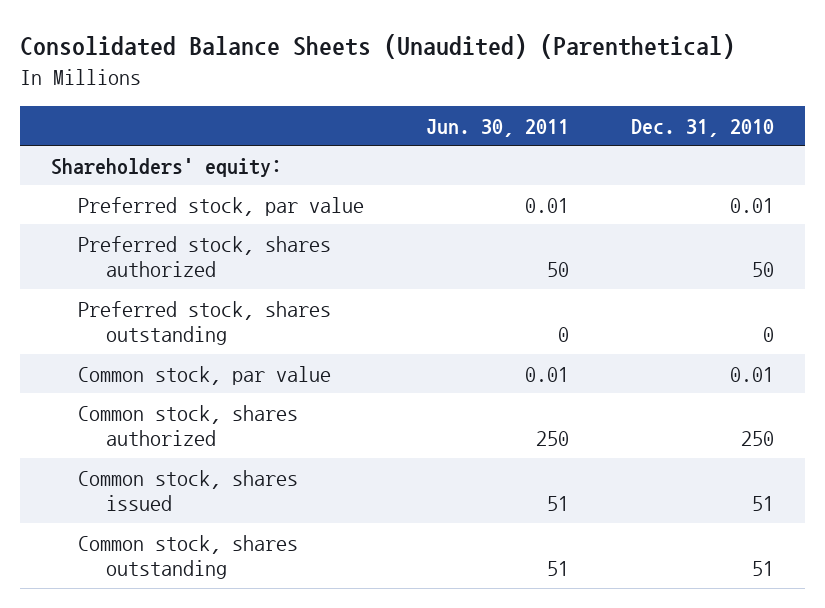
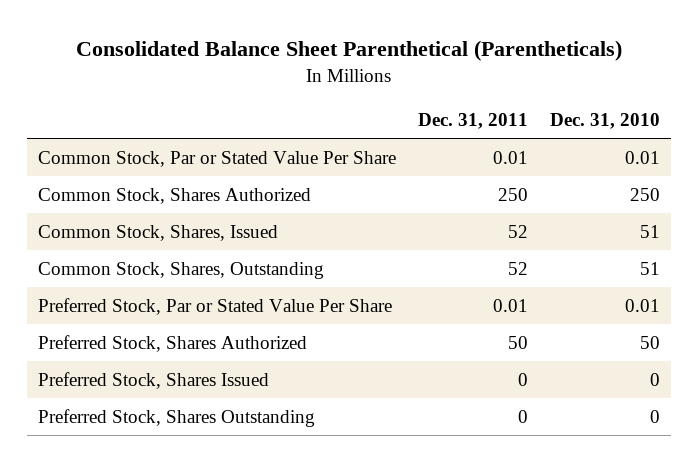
- Consolidated Balance Sheets (Unaudited) (Parenthetical)
+ Consolidated Balance Sheet Parenthetical (Parentheticals)
- | Jun. 30, 2011 | Dec. 31, 2010
+ | Dec. 31, 2011 | Dec. 31, 2010
- Shareholders' equity:
- Preferred stock, par value | 0.01 | 0.01
- Preferred stock, shares authorized | 50 | 50
- Preferred stock, shares outstanding | 0 | 0
- Common stock, par value | 0.01 | 0.01
- Common stock, shares authorized | 250 | 250
- Common stock, shares issued | 51 | 51
- Common stock, shares outstanding | 51 | 51
+ Common Stock, Par or Stated Value Per Share | 0.01 | 0.01
+ Common Stock, Shares Authorized | 250 | 250
+ Common Stock, Shares, Issued | 52 | 51
+ Common Stock, Shares, Outstanding | 52 | 51
+ Preferred Stock, Par or Stated Value Per Share | 0.01 | 0.01
+ Preferred Stock, Shares Authorized | 50 | 50
+ Preferred Stock, Shares Issued | 0 | 0
+ Preferred Stock, Shares Outstanding | 0 | 0

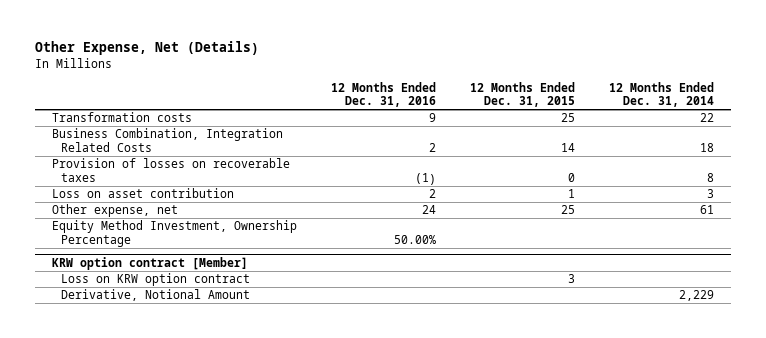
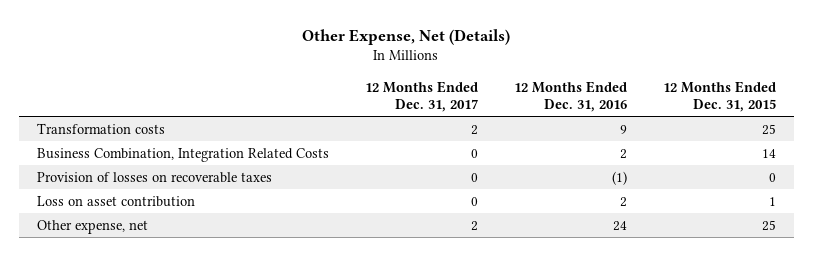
- | 12 Months Ended Dec. 31, 2016 | 12 Months Ended Dec. 31, 2015 | 12 Months Ended Dec. 31, 2014
+ | 12 Months Ended Dec. 31, 2017 | 12 Months Ended Dec. 31, 2016 | 12 Months Ended Dec. 31, 2015
- Equity Method Investment, Ownership Percentage | 50.00% | |
- KRW option contract [Member]
- Loss on KRW option contract | | 3 |
- Derivative, Notional Amount | | | 2,229

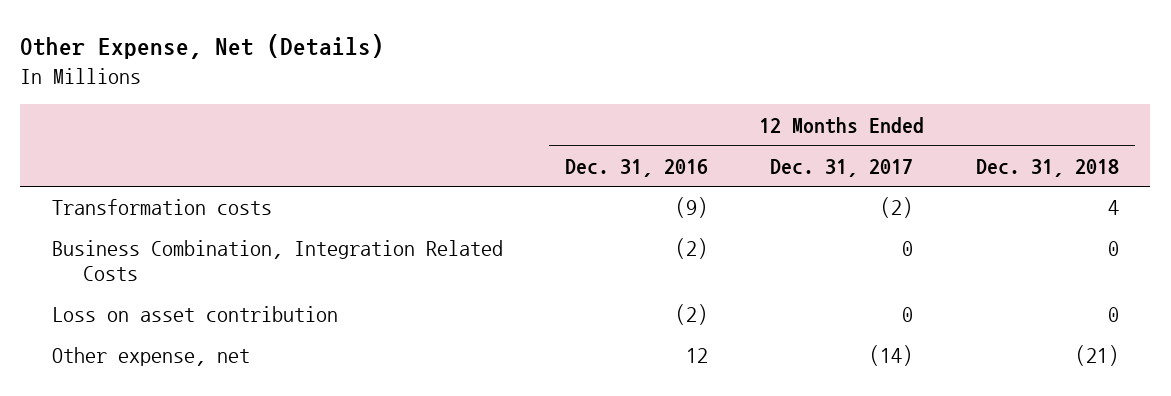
- | 12 Months Ended Dec. 31, 2017 | 12 Months Ended Dec. 31, 2016 | 12 Months Ended Dec. 31, 2015
+ | 12 Months Ended Dec. 31, 2016 | 12 Months Ended Dec. 31, 2017 | 12 Months Ended Dec. 31, 2018
- Transformation costs | 2 | 9 | 25
- Business Combination, Integration Related Costs | 0 | 2 | 14
- Provision of losses on recoverable taxes | 0 | (1) | 0
- Loss on asset contribution | 0 | 2 | 1
- Other expense, net | 2 | 24 | 25
+ Transformation costs | (9) | (2) | 4
+ Business Combination, Integration Related Costs | (2) | 0 | 0
+ Loss on asset contribution | (2) | 0 | 0
+ Other expense, net | 12 | (14) | (21)

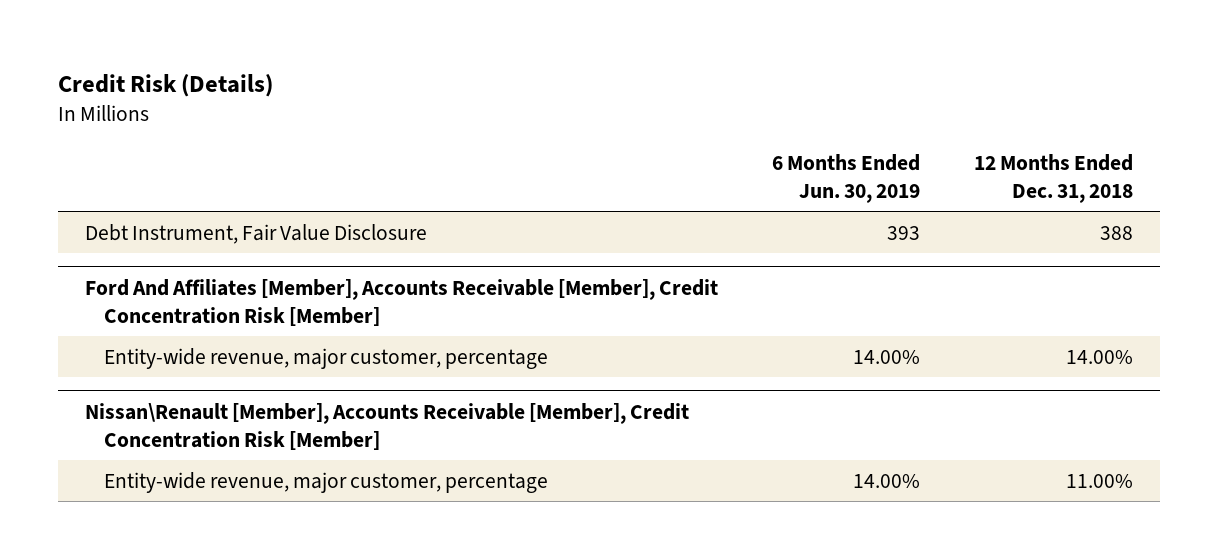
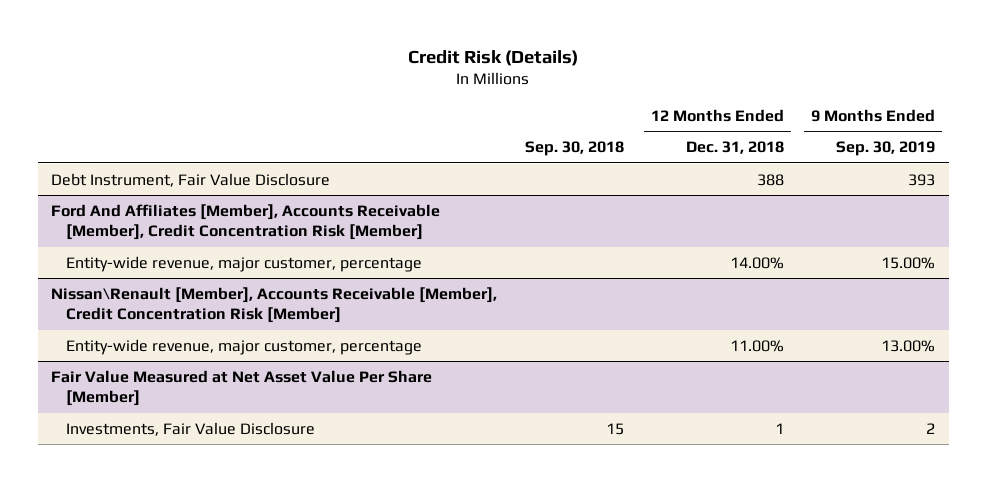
- | 6 Months Ended Jun. 30, 2019 | 12 Months Ended Dec. 31, 2018
+ | Sep. 30, 2018 | 12 Months Ended Dec. 31, 2018 | 9 Months Ended Sep. 30, 2019
+ Fair Value Measured at Net Asset Value Per Share [Member]
+ Investments, Fair Value Disclosure | 15 | 1 | 2

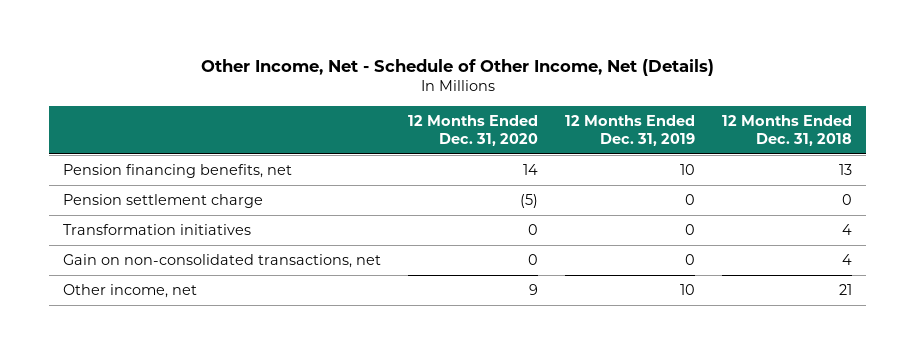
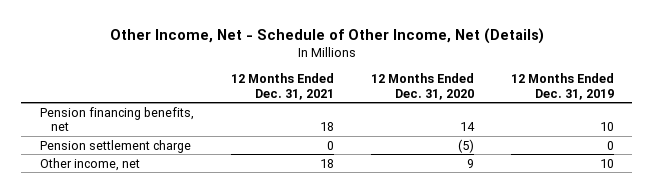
- | 12 Months Ended Dec. 31, 2020 | 12 Months Ended Dec. 31, 2019 | 12 Months Ended Dec. 31, 2018
+ | 12 Months Ended Dec. 31, 2021 | 12 Months Ended Dec. 31, 2020 | 12 Months Ended Dec. 31, 2019
- Transformation initiatives | 0 | 0 | 4
- Gain on non-consolidated transactions, net | 0 | 0 | 4

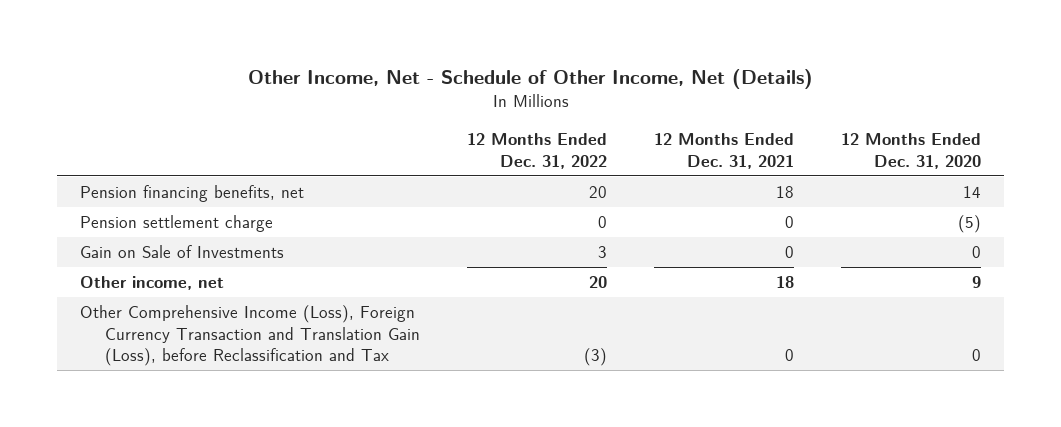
- | 12 Months Ended Dec. 31, 2021 | 12 Months Ended Dec. 31, 2020 | 12 Months Ended Dec. 31, 2019
+ | 12 Months Ended Dec. 31, 2022 | 12 Months Ended Dec. 31, 2021 | 12 Months Ended Dec. 31, 2020
+ Gain on Sale of Investments | 3 | 0 | 0
+ Other Comprehensive Income (Loss), Foreign Currency Transaction and Translation Gain (Loss), before Reclassification and Tax | (3) | 0 | 0

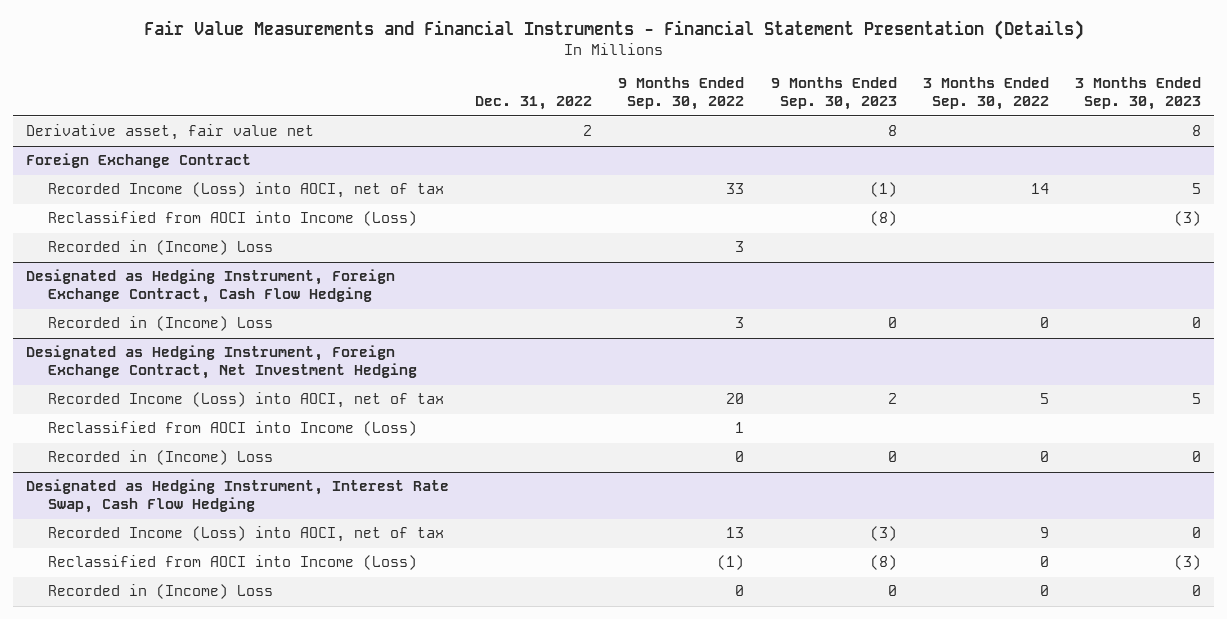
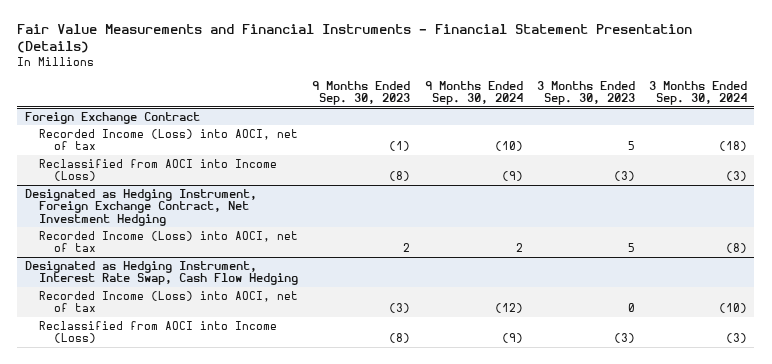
- | Dec. 31, 2022 | 9 Months Ended Sep. 30, 2022 | 9 Months Ended Sep. 30, 2023 | 3 Months Ended Sep. 30, 2022 | 3 Months Ended Sep. 30, 2023
+ | 9 Months Ended Sep. 30, 2023 | 9 Months Ended Sep. 30, 2024 | 3 Months Ended Sep. 30, 2023 | 3 Months Ended Sep. 30, 2024
- Derivative asset, fair value net | 2 | | 8 | | 8
@ Foreign Exchange Contract
- Recorded in (Income) Loss | | 3 | | |
- Designated as Hedging Instrument, Foreign Exchange Contract, Cash Flow Hedging
- Recorded in (Income) Loss | | 3 | 0 | 0 | 0
@ Designated as Hedging Instrument, Foreign Exchange Contract, Net Investment Hedging
- Reclassified from AOCI into Income (Loss) | | 1 | | |
- Recorded in (Income) Loss | | 0 | 0 | 0 | 0
@ Designated as Hedging Instrument, Interest Rate Swap, Cash Flow Hedging
- Recorded in (Income) Loss | | 0 | 0 | 0 | 0

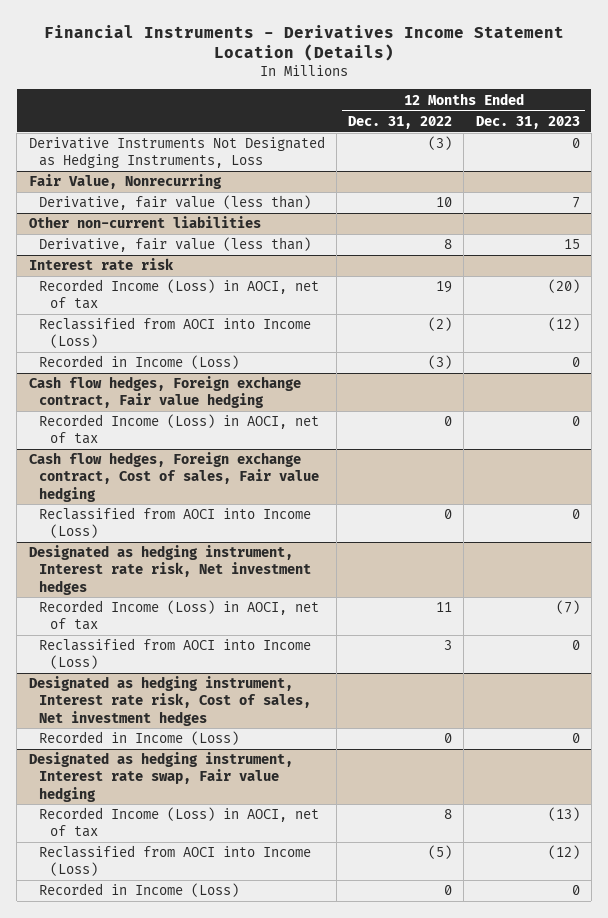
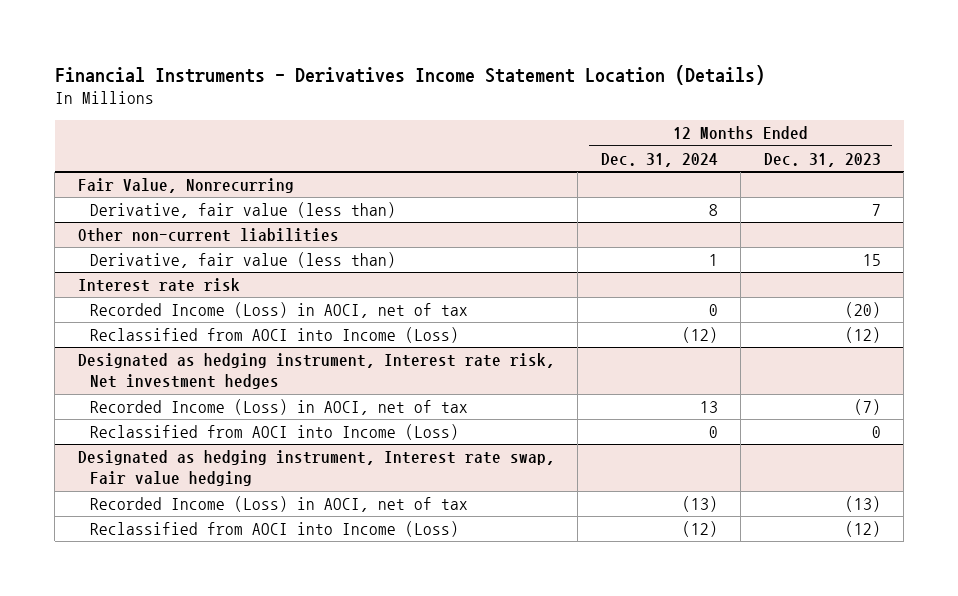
- | 12 Months Ended Dec. 31, 2022 | 12 Months Ended Dec. 31, 2023
+ | 12 Months Ended Dec. 31, 2024 | 12 Months Ended Dec. 31, 2023
- Derivative Instruments Not Designated as Hedging Instruments, Loss | (3) | 0
@ Interest rate risk
- Recorded in Income (Loss) | (3) | 0
- Cash flow hedges, Foreign exchange contract, Fair value hedging
- Recorded Income (Loss) in AOCI, net of tax | 0 | 0
- Cash flow hedges, Foreign exchange contract, Cost of sales, Fair value hedging
- Reclassified from AOCI into Income (Loss) | 0 | 0
- Designated as hedging instrument, Interest rate risk, Cost of sales, Net investment hedges
- Recorded in Income (Loss) | 0 | 0
@ Designated as hedging instrument, Interest rate swap, Fair value hedging
- Recorded in Income (Loss) | 0 | 0

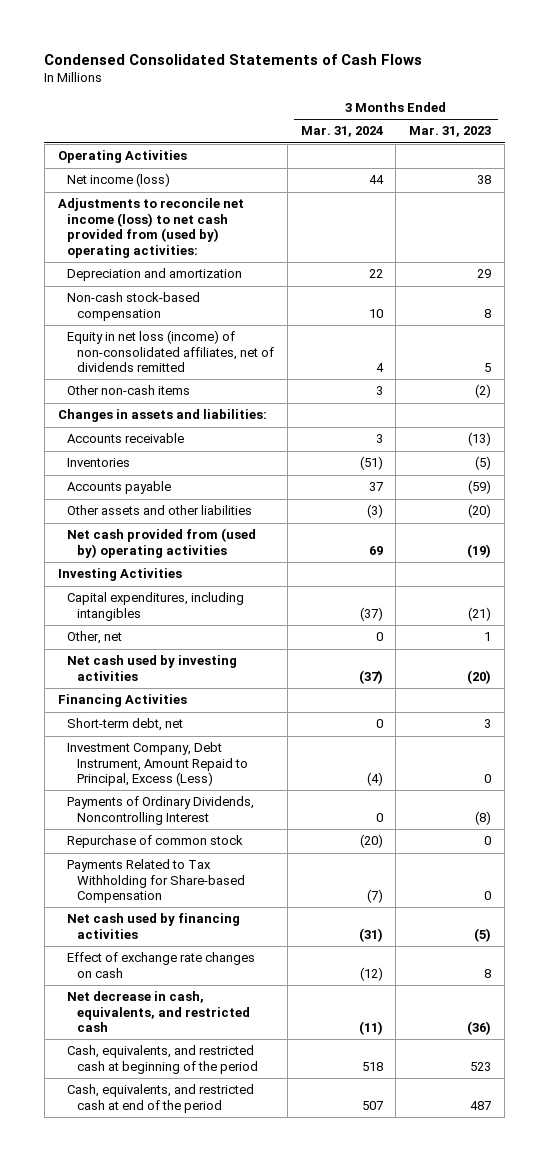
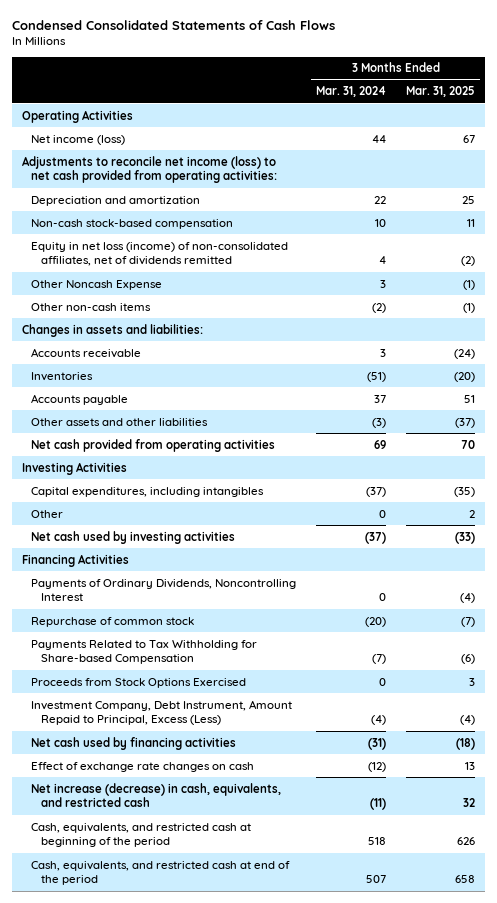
- | 3 Months Ended Mar. 31, 2024 | 3 Months Ended Mar. 31, 2023
+ | 3 Months Ended Mar. 31, 2024 | 3 Months Ended Mar. 31, 2025
- Adjustments to reconcile net income (loss) to net cash provided from (used by) operating activities:
+ Adjustments to reconcile net income (loss) to net cash provided from operating activities:
- Other non-cash items | 3 | (2)
+ Other Noncash Expense | 3 | (1)
+ Other non-cash items | (2) | (1)
- Net cash provided from (used by) operating activities | 69 | (19)
+ Net cash provided from operating activities | 69 | 70
- Other, net | 0 | 1
+ Other | 0 | 2
- Short-term debt, net | 0 | 3
+ Proceeds from Stock Options Exercised | 0 | 3
moved down: Investment Company, Debt Instrument, Amount Repaid to Principal, Excess (Less) | (4) | (4)
- Net decrease in cash, equivalents, and restricted cash | (11) | (36)
+ Net increase (decrease) in cash, equivalents, and restricted cash | (11) | 32

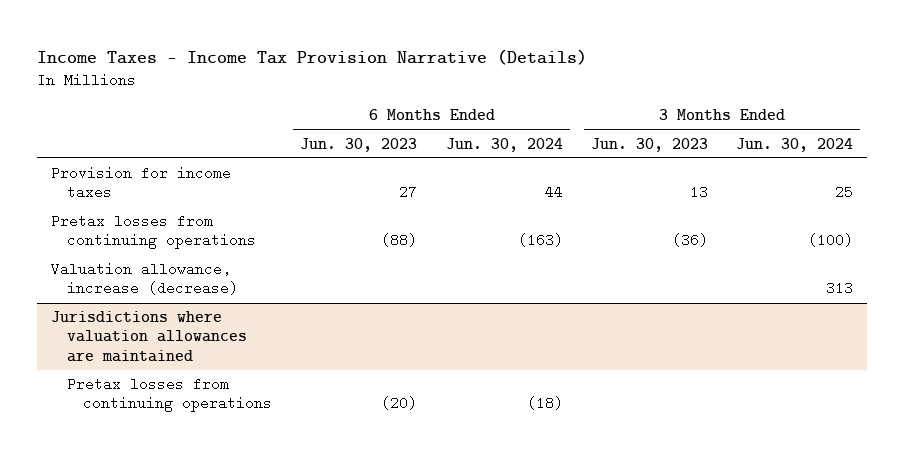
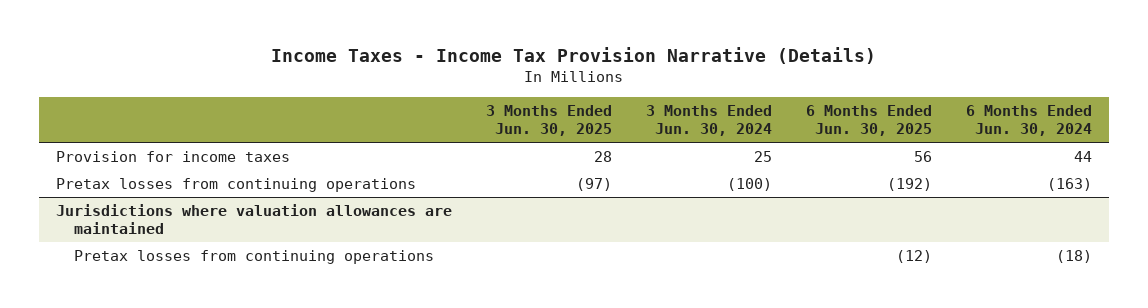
- | 6 Months Ended Jun. 30, 2023 | 6 Months Ended Jun. 30, 2024 | 3 Months Ended Jun. 30, 2023 | 3 Months Ended Jun. 30, 2024
+ | 3 Months Ended Jun. 30, 2025 | 3 Months Ended Jun. 30, 2024 | 6 Months Ended Jun. 30, 2025 | 6 Months Ended Jun. 30, 2024
- Valuation allowance, increase (decrease) | | | | 313

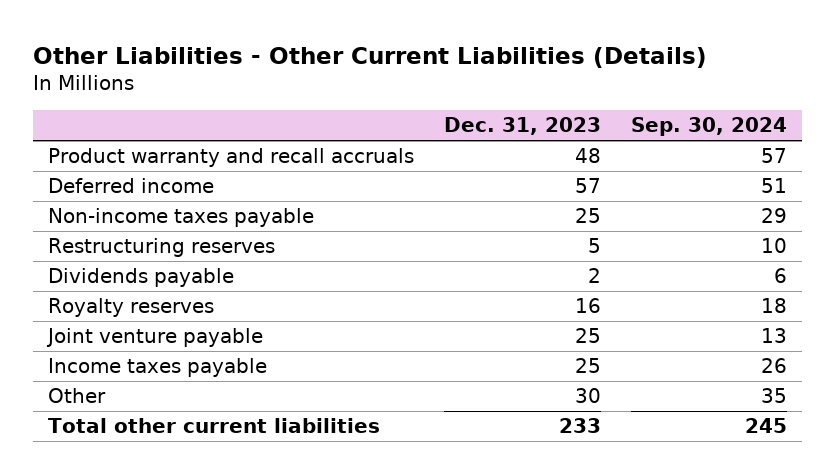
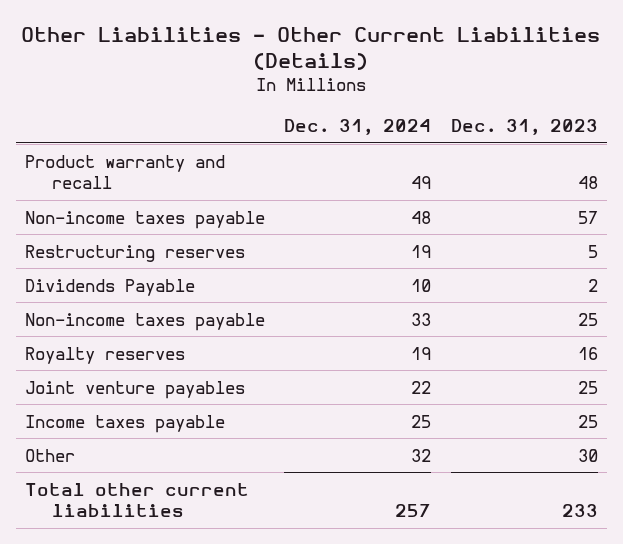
- | Dec. 31, 2023 | Sep. 30, 2024
+ | Dec. 31, 2024 | Dec. 31, 2023
- Product warranty and recall accruals | 48 | 57
- Deferred income | 57 | 51
+ Product warranty and recall | 49 | 48
+ Non-income taxes payable | 48 | 57
- Dividends payable | 2 | 6
+ Dividends Payable | 10 | 2
moved down: Non-income taxes payable | 33 | 25
- Joint venture payable | 25 | 13
+ Joint venture payables | 22 | 25

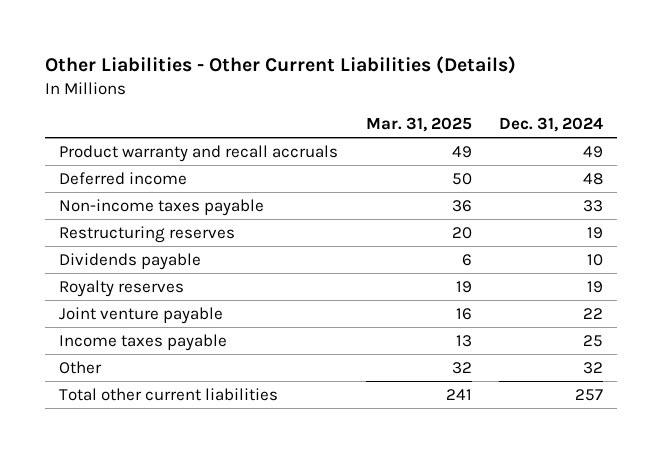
- | Dec. 31, 2024 | Dec. 31, 2023
+ | Mar. 31, 2025 | Dec. 31, 2024
- Product warranty and recall | 49 | 48
- Non-income taxes payable | 48 | 57
- Dividends Payable | 10 | 2
+ Product warranty and recall accruals | 49 | 49
+ Deferred income | 50 | 48
moved down: Restructuring reserves | 20 | 19
+ Dividends payable | 6 | 10
- Joint venture payables | 22 | 25
+ Joint venture payable | 16 | 22

